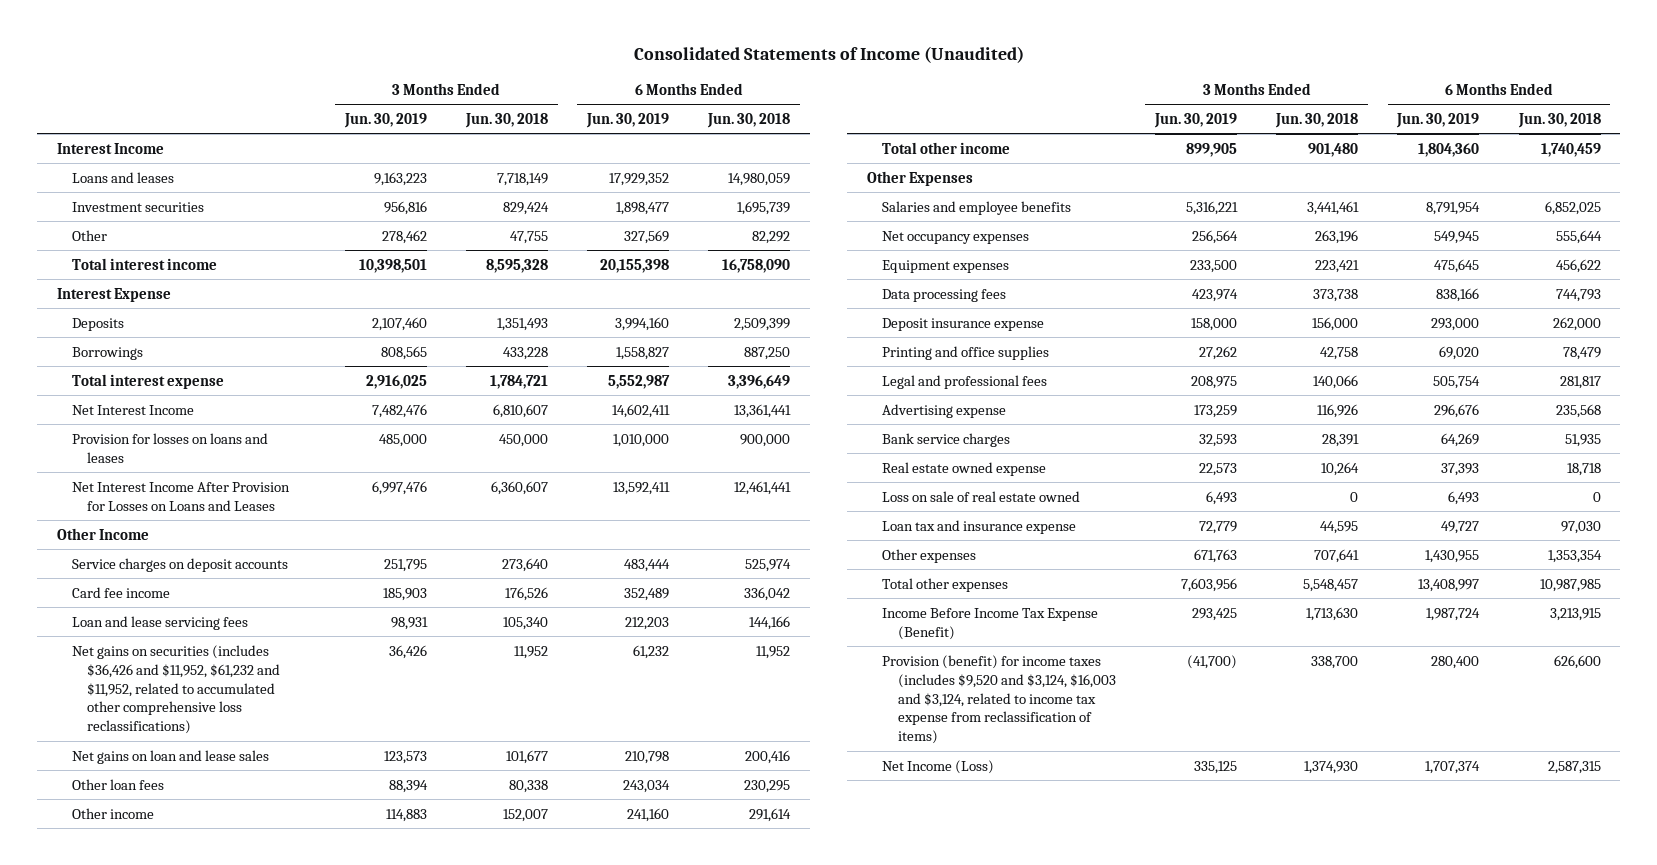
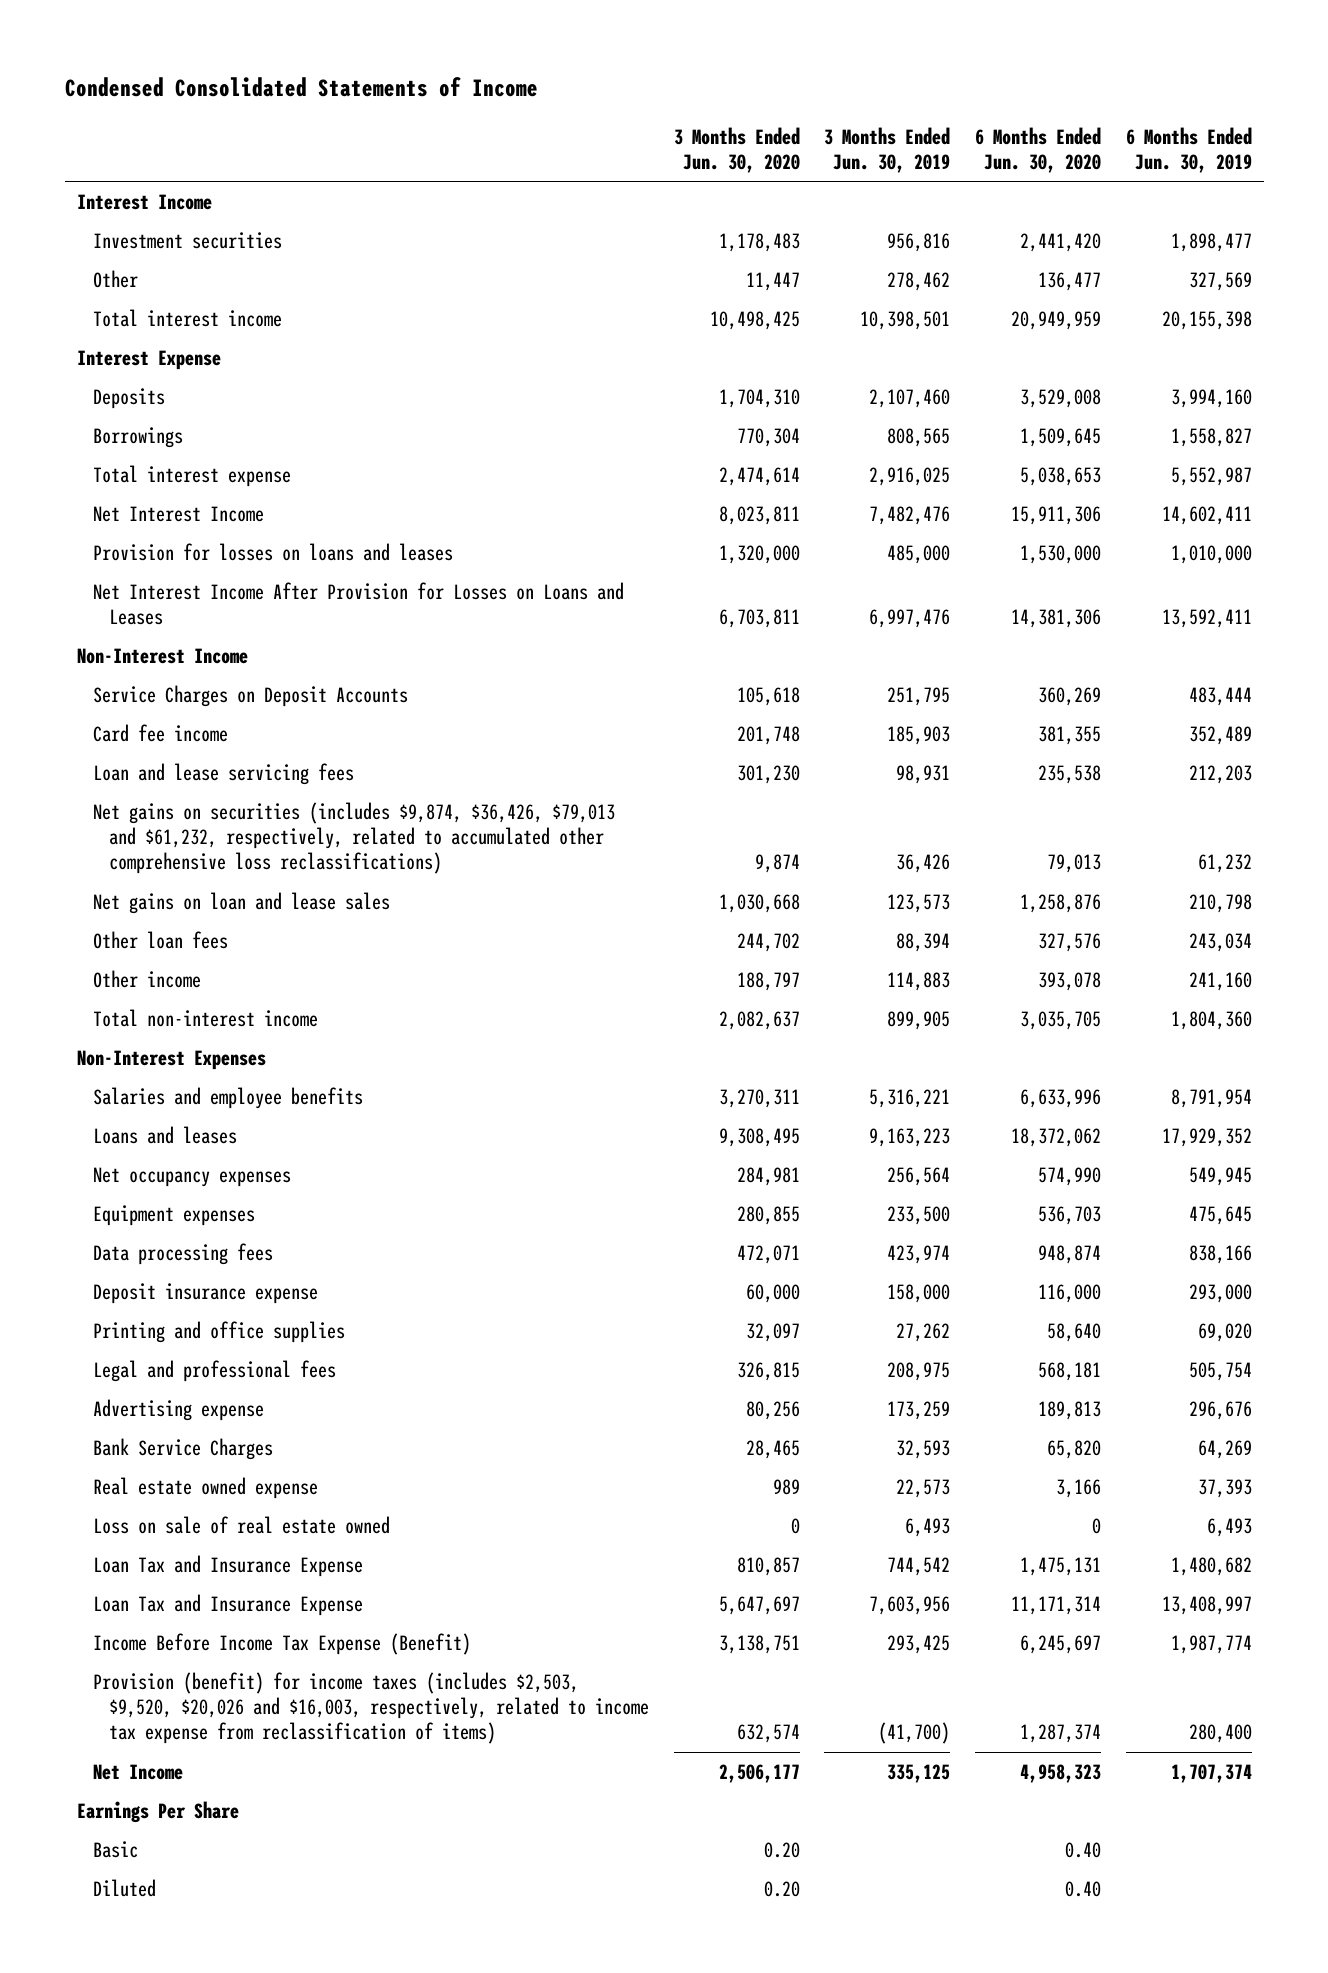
- Consolidated Statements of Income (Unaudited)
+ Condensed Consolidated Statements of Income
- | 3 Months Ended Jun. 30, 2019 | 3 Months Ended Jun. 30, 2018 | 6 Months Ended Jun. 30, 2019 | 6 Months Ended Jun. 30, 2018
+ | 3 Months Ended Jun. 30, 2020 | 3 Months Ended Jun. 30, 2019 | 6 Months Ended Jun. 30, 2020 | 6 Months Ended Jun. 30, 2019
- Other Income
- Service charges on deposit accounts | 251,795 | 273,640 | 483,444 | 525,974
+ Non-Interest Income
+ Service Charges on Deposit Accounts | 105,618 | 251,795 | 360,269 | 483,444
- Net gains on securities (includes $36,426 and $11,952, $61,232 and $11,952, related to accumulated other comprehensive loss reclassifications) | 36,426 | 11,952 | 61,232 | 11,952
+ Net gains on securities (includes $9,874, $36,426, $79,013 and $61,232, respectively, related to accumulated other comprehensive loss reclassifications) | 9,874 | 36,426 | 79,013 | 61,232
- Total other income | 899,905 | 901,480 | 1,804,360 | 1,740,459
- Other Expenses
+ Total non-interest income | 2,082,637 | 899,905 | 3,035,705 | 1,804,360
+ Non-Interest Expenses
moved down: Loans and leases | 9,308,495 | 9,163,223 | 18,372,062 | 17,929,352
- Bank service charges | 32,593 | 28,391 | 64,269 | 51,935
+ Bank Service Charges | 28,465 | 32,593 | 65,820 | 64,269
- Loan tax and insurance expense | 72,779 | 44,595 | 49,727 | 97,030
- Other expenses | 671,763 | 707,641 | 1,430,955 | 1,353,354
- Total other expenses | 7,603,956 | 5,548,457 | 13,408,997 | 10,987,985
- Income Before Income Tax Expense (Benefit) | 293,425 | 1,713,630 | 1,987,724 | 3,213,915
- Provision (benefit) for income taxes (includes $9,520 and $3,124, $16,003 and $3,124, related to income tax expense from reclassification of items) | (41,700) | 338,700 | 280,400 | 626,600
- Net Income (Loss) | 335,125 | 1,374,930 | 1,707,374 | 2,587,315
+ Loan Tax and Insurance Expense | 810,857 | 744,542 | 1,475,131 | 1,480,682
+ Loan Tax and Insurance Expense | 5,647,697 | 7,603,956 | 11,171,314 | 13,408,997
+ Income Before Income Tax Expense (Benefit) | 3,138,751 | 293,425 | 6,245,697 | 1,987,774
+ Provision (benefit) for income taxes (includes $2,503, $9,520, $20,026 and $16,003, respectively, related to income tax expense from reclassification of items) | 632,574 | (41,700) | 1,287,374 | 280,400
+ Net Income | 2,506,177 | 335,125 | 4,958,323 | 1,707,374
+ Earnings Per Share
+ Basic | 0.20 | | 0.40 |
+ Diluted | 0.20 | | 0.40 |

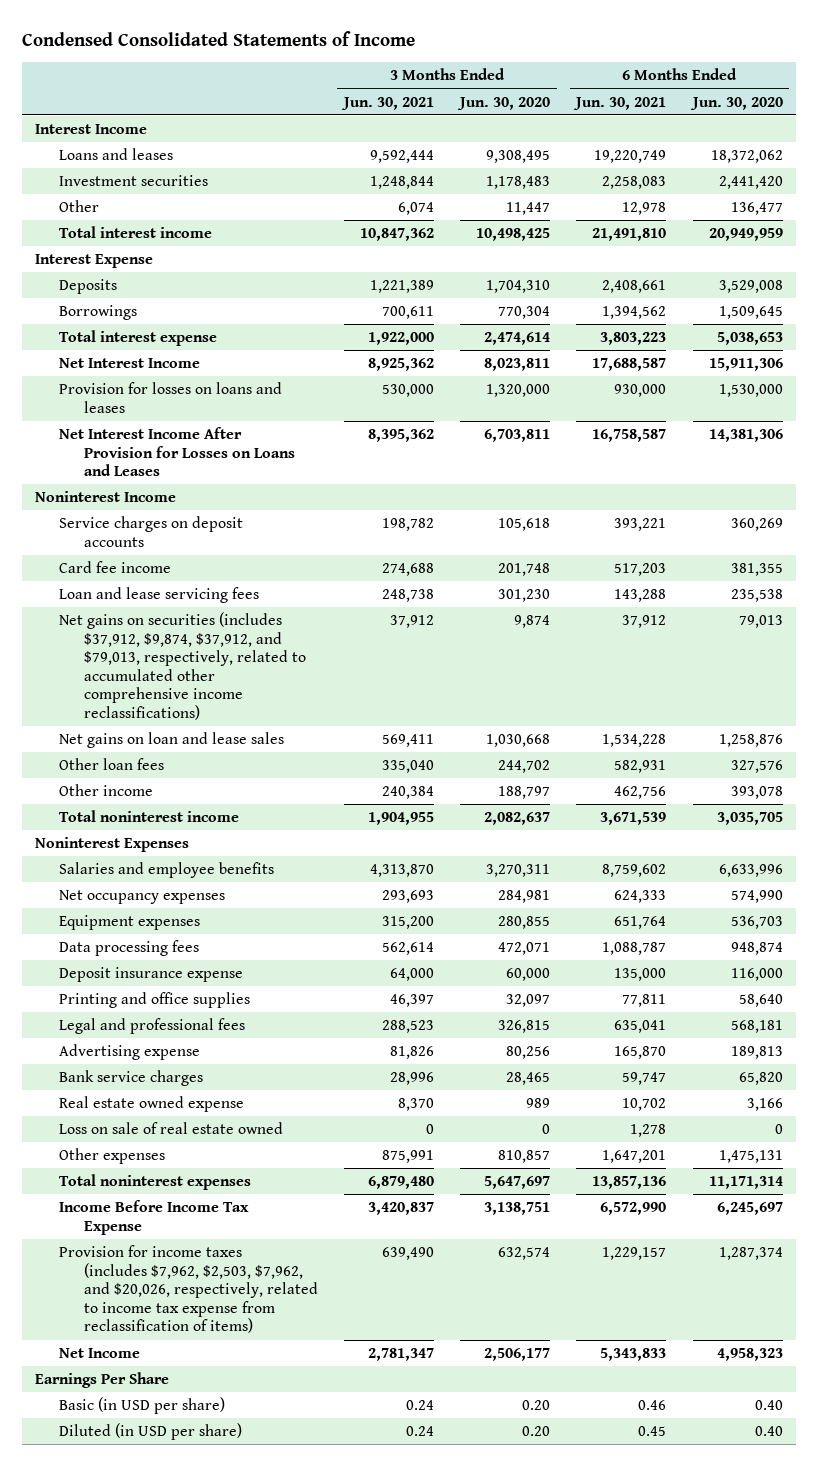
- | 3 Months Ended Jun. 30, 2020 | 3 Months Ended Jun. 30, 2019 | 6 Months Ended Jun. 30, 2020 | 6 Months Ended Jun. 30, 2019
+ | 3 Months Ended Jun. 30, 2021 | 3 Months Ended Jun. 30, 2020 | 6 Months Ended Jun. 30, 2021 | 6 Months Ended Jun. 30, 2020
moved up: Loans and leases | 9,592,444 | 9,308,495 | 19,220,749 | 18,372,062
- Non-Interest Income
- Service Charges on Deposit Accounts | 105,618 | 251,795 | 360,269 | 483,444
+ Noninterest Income
+ Service charges on deposit accounts | 198,782 | 105,618 | 393,221 | 360,269
- Net gains on securities (includes $9,874, $36,426, $79,013 and $61,232, respectively, related to accumulated other comprehensive loss reclassifications) | 9,874 | 36,426 | 79,013 | 61,232
+ Net gains on securities (includes $37,912, $9,874, $37,912, and $79,013, respectively, related to accumulated other comprehensive income reclassifications) | 37,912 | 9,874 | 37,912 | 79,013
- Total non-interest income | 2,082,637 | 899,905 | 3,035,705 | 1,804,360
- Non-Interest Expenses
+ Total noninterest income | 1,904,955 | 2,082,637 | 3,671,539 | 3,035,705
+ Noninterest Expenses
- Bank Service Charges | 28,465 | 32,593 | 65,820 | 64,269
+ Bank service charges | 28,996 | 28,465 | 59,747 | 65,820
- Loan Tax and Insurance Expense | 810,857 | 744,542 | 1,475,131 | 1,480,682
- Loan Tax and Insurance Expense | 5,647,697 | 7,603,956 | 11,171,314 | 13,408,997
- Income Before Income Tax Expense (Benefit) | 3,138,751 | 293,425 | 6,245,697 | 1,987,774
- Provision (benefit) for income taxes (includes $2,503, $9,520, $20,026 and $16,003, respectively, related to income tax expense from reclassification of items) | 632,574 | (41,700) | 1,287,374 | 280,400
+ Other expenses | 875,991 | 810,857 | 1,647,201 | 1,475,131
+ Total noninterest expenses | 6,879,480 | 5,647,697 | 13,857,136 | 11,171,314
+ Income Before Income Tax Expense | 3,420,837 | 3,138,751 | 6,572,990 | 6,245,697
+ Provision for income taxes (includes $7,962, $2,503, $7,962, and $20,026, respectively, related to income tax expense from reclassification of items) | 639,490 | 632,574 | 1,229,157 | 1,287,374
- Basic | 0.20 | | 0.40 |
- Diluted | 0.20 | | 0.40 |
+ Basic (in USD per share) | 0.24 | 0.20 | 0.46 | 0.40
+ Diluted (in USD per share) | 0.24 | 0.20 | 0.45 | 0.40

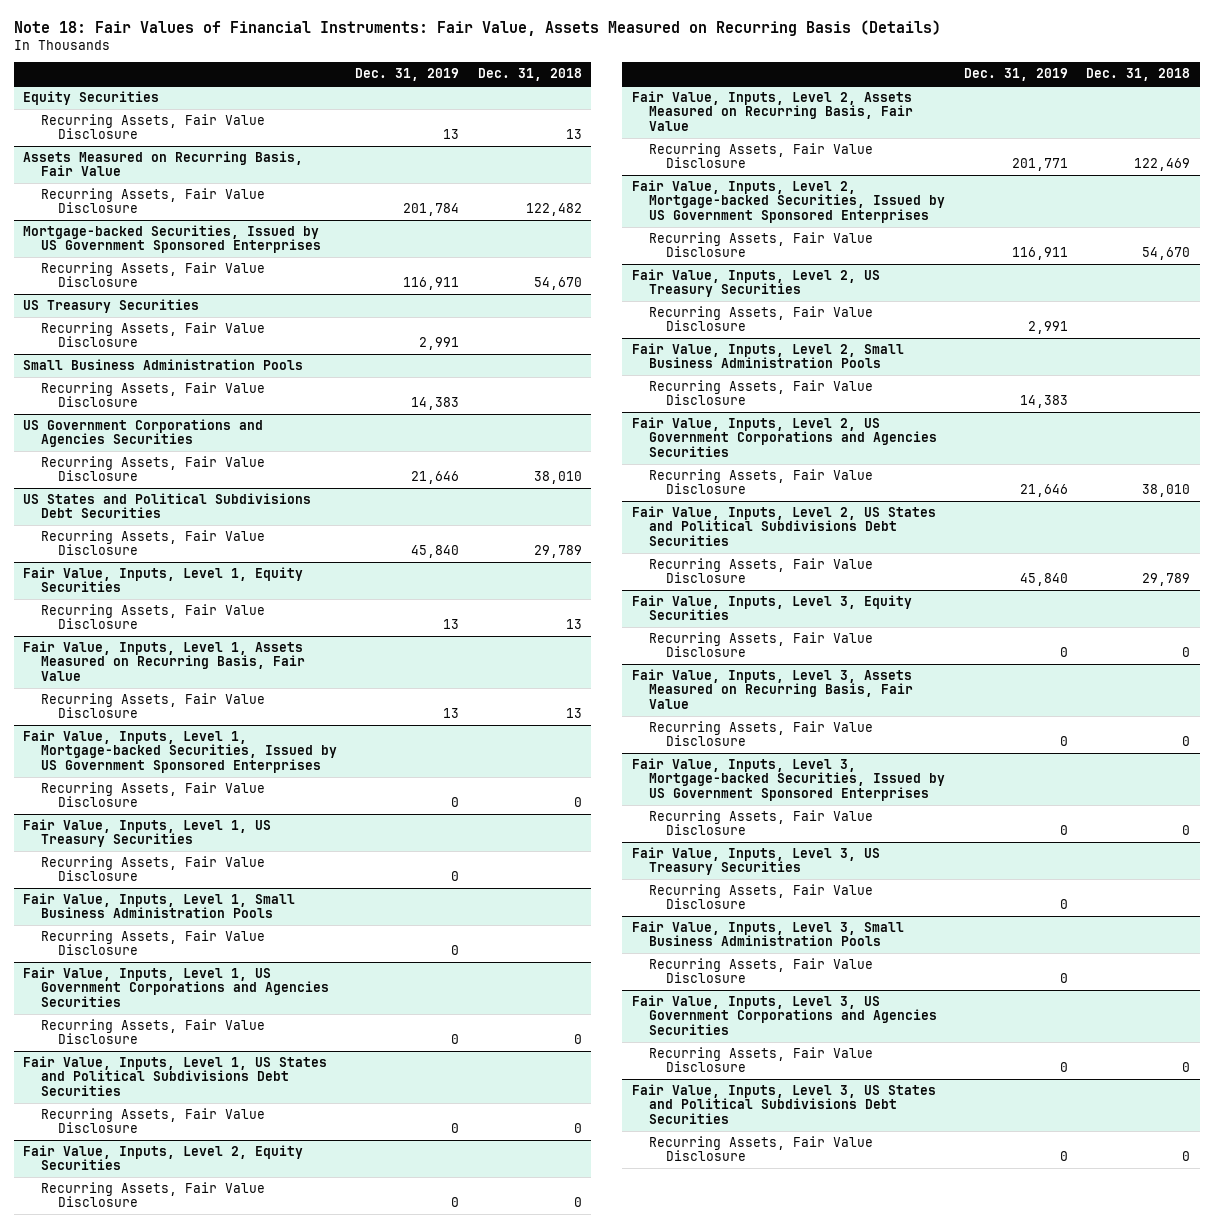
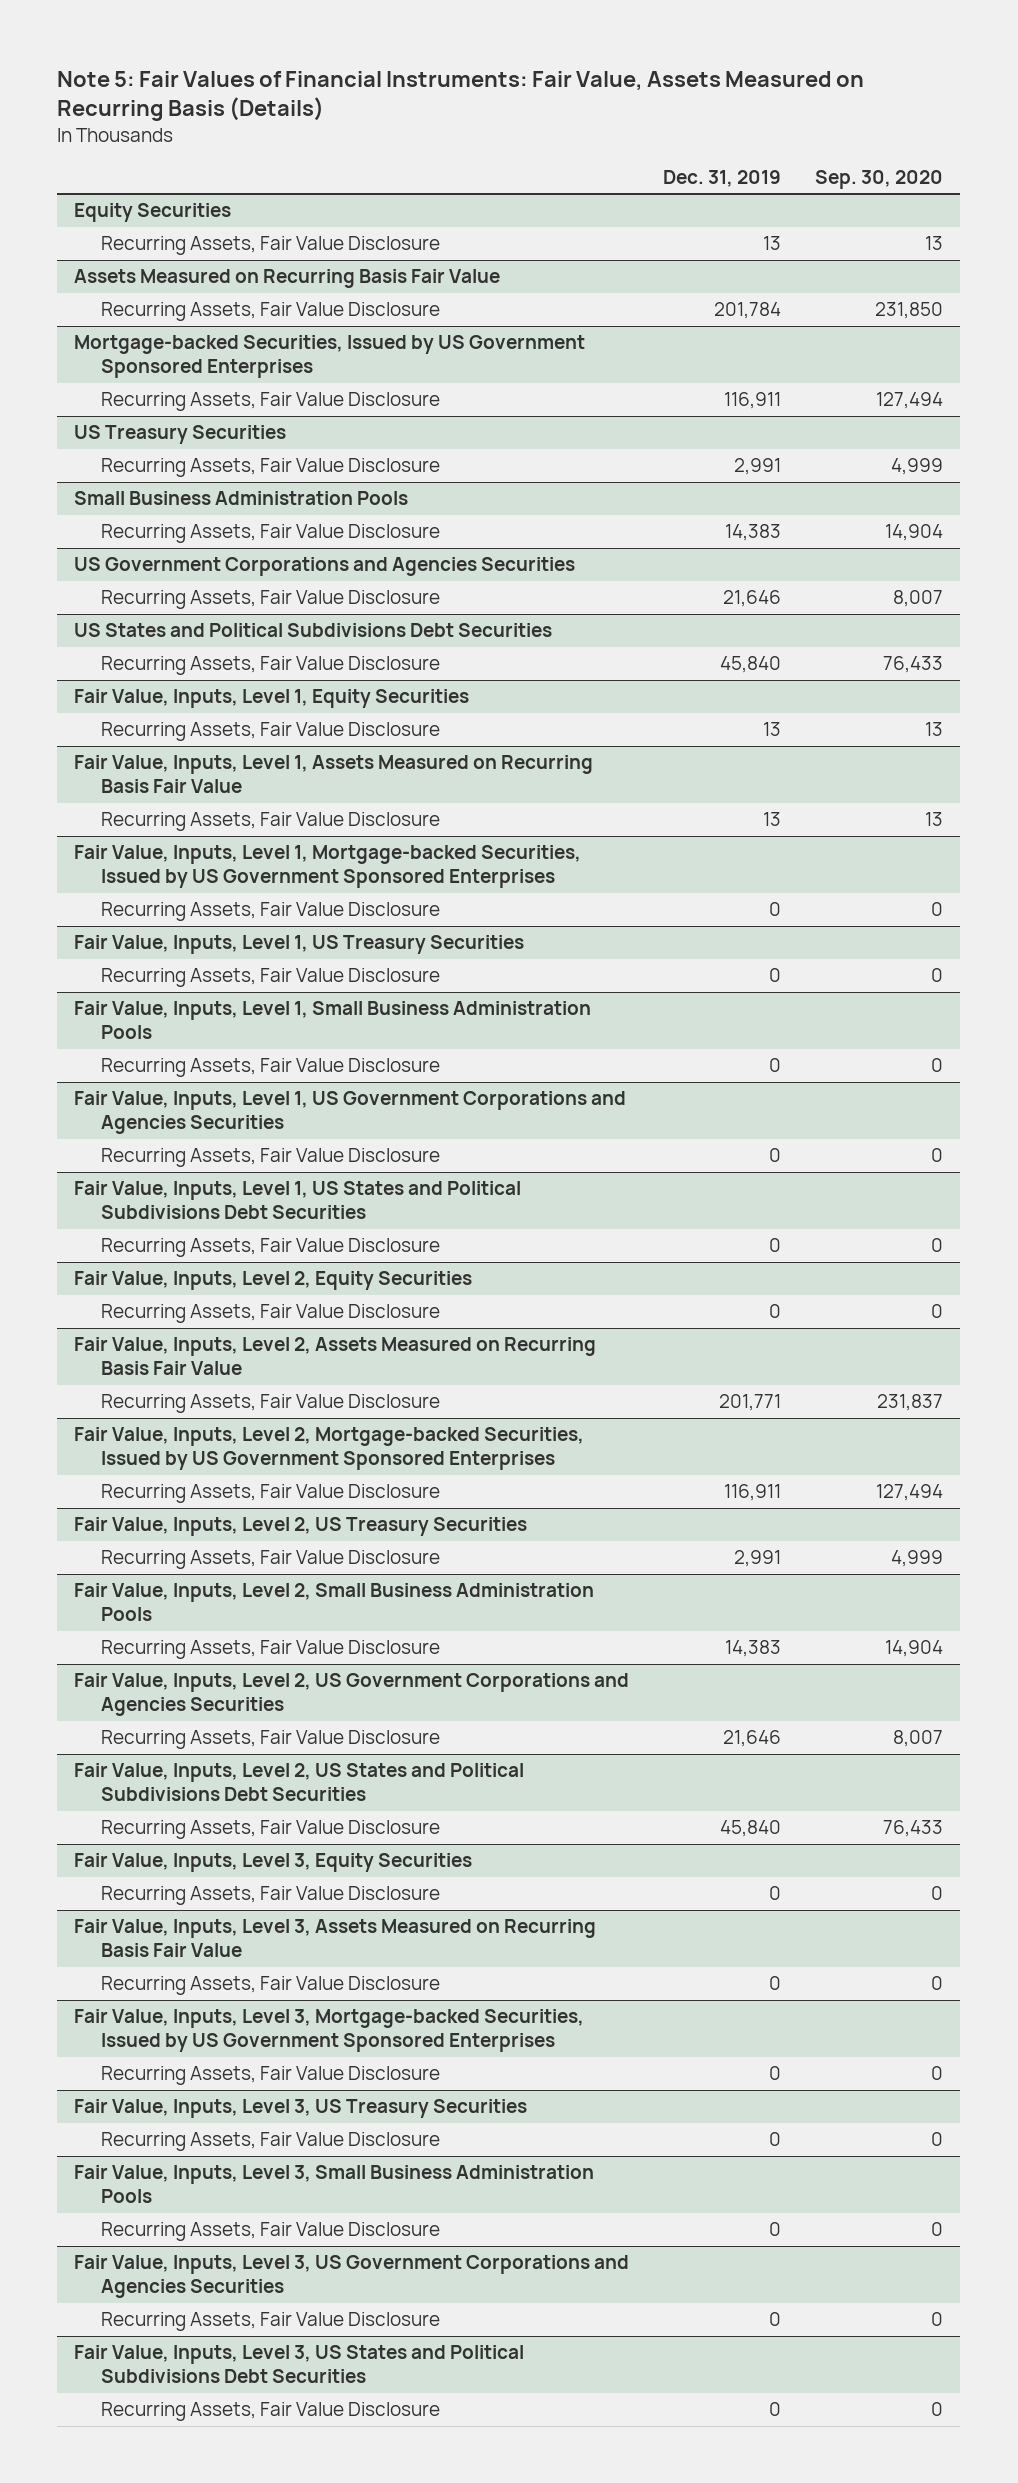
- Note 18: Fair Values of Financial Instruments: Fair Value, Assets Measured on Recurring Basis (Details)
+ Note 5: Fair Values of Financial Instruments: Fair Value, Assets Measured on Recurring Basis (Details)
- | Dec. 31, 2019 | Dec. 31, 2018
+ | Dec. 31, 2019 | Sep. 30, 2020
- Assets Measured on Recurring Basis, Fair Value
+ Assets Measured on Recurring Basis Fair Value
- Fair Value, Inputs, Level 1, Assets Measured on Recurring Basis, Fair Value
+ Fair Value, Inputs, Level 1, Assets Measured on Recurring Basis Fair Value
- Fair Value, Inputs, Level 2, Assets Measured on Recurring Basis, Fair Value
+ Fair Value, Inputs, Level 2, Assets Measured on Recurring Basis Fair Value
- Fair Value, Inputs, Level 3, Assets Measured on Recurring Basis, Fair Value
+ Fair Value, Inputs, Level 3, Assets Measured on Recurring Basis Fair Value

